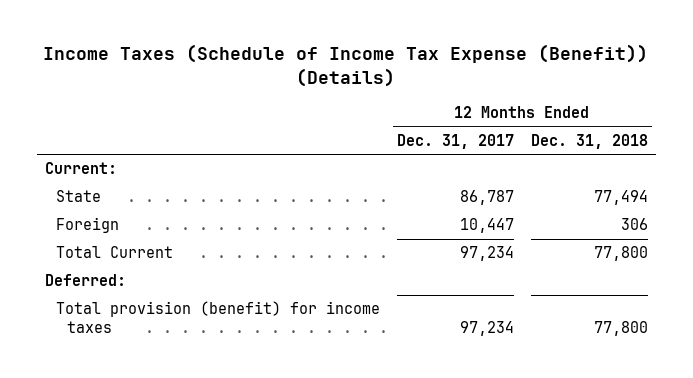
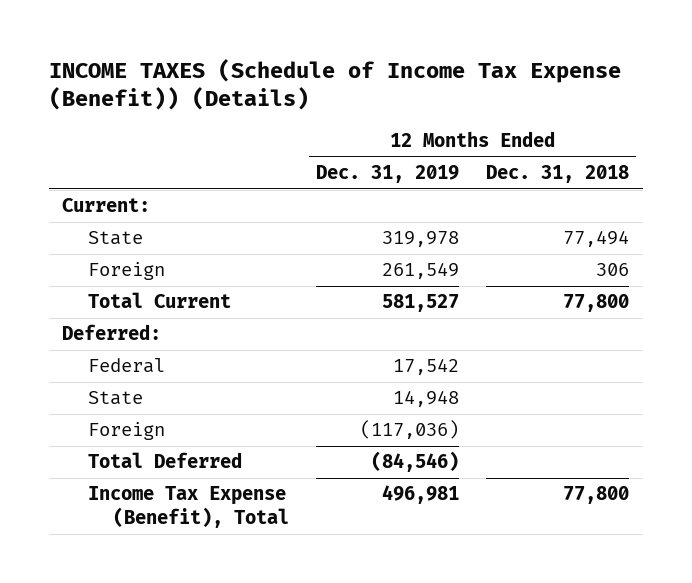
- Income Taxes (Schedule of Income Tax Expense (Benefit)) (Details)
+ INCOME TAXES (Schedule of Income Tax Expense (Benefit)) (Details)
- | 12 Months Ended Dec. 31, 2017 | 12 Months Ended Dec. 31, 2018
+ | 12 Months Ended Dec. 31, 2019 | 12 Months Ended Dec. 31, 2018
- Total provision (benefit) for income taxes | 97,234 | 77,800
+ Federal | 17,542 |
+ State | 14,948 |
+ Foreign | (117,036) |
+ Total Deferred | (84,546) |
+ Income Tax Expense (Benefit), Total | 496,981 | 77,800

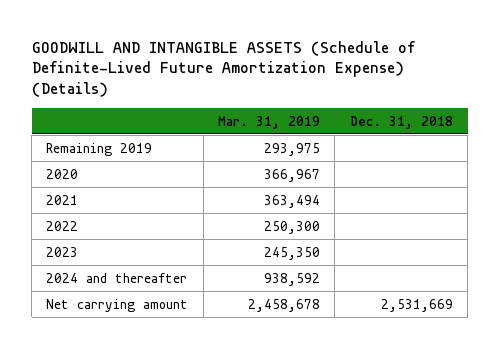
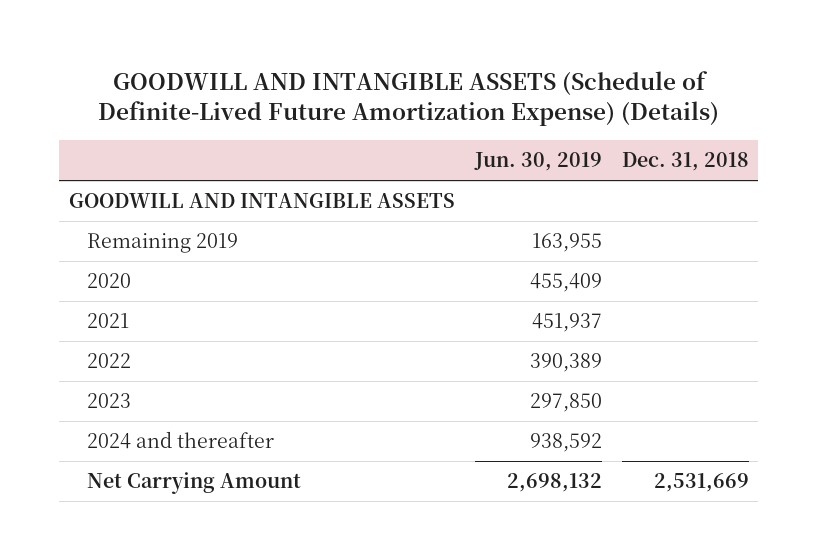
- | Mar. 31, 2019 | Dec. 31, 2018
+ | Jun. 30, 2019 | Dec. 31, 2018
+ GOODWILL AND INTANGIBLE ASSETS
- Net carrying amount | 2,458,678 | 2,531,669
+ Net Carrying Amount | 2,698,132 | 2,531,669

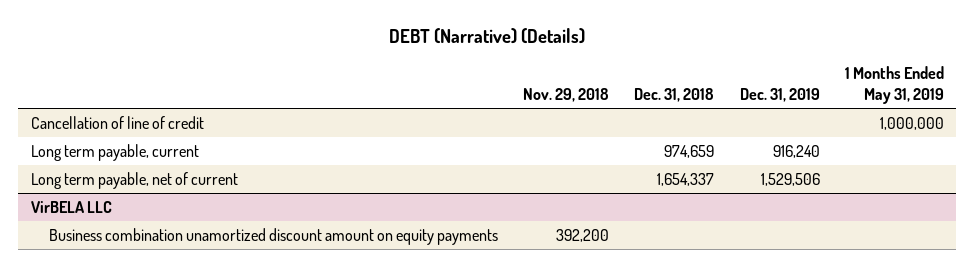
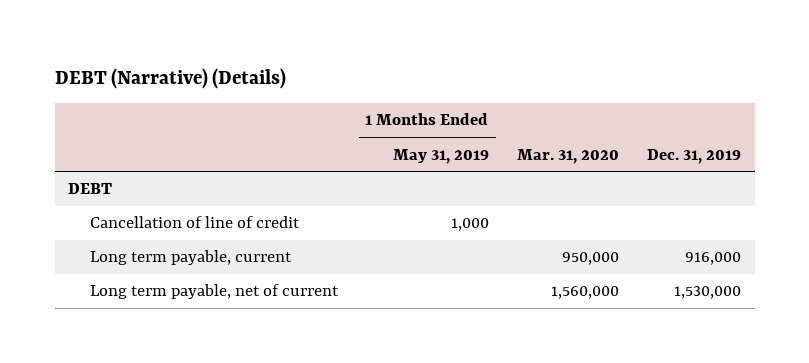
- | Nov. 29, 2018 | Dec. 31, 2018 | Dec. 31, 2019 | 1 Months Ended May 31, 2019
+ | 1 Months Ended May 31, 2019 | Mar. 31, 2020 | Dec. 31, 2019
- Cancellation of line of credit | | | | 1,000,000
- Long term payable, current | | 974,659 | 916,240 |
- Long term payable, net of current | | 1,654,337 | 1,529,506 |
- VirBELA LLC
- Business combination unamortized discount amount on equity payments | 392,200 | | |
+ DEBT
+ Cancellation of line of credit | 1,000 | |
+ Long term payable, current | | 950,000 | 916,000
+ Long term payable, net of current | | 1,560,000 | 1,530,000

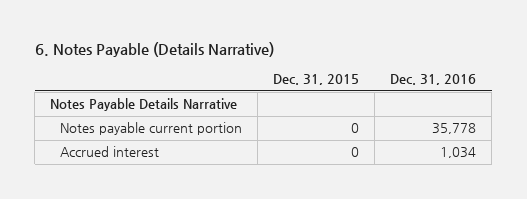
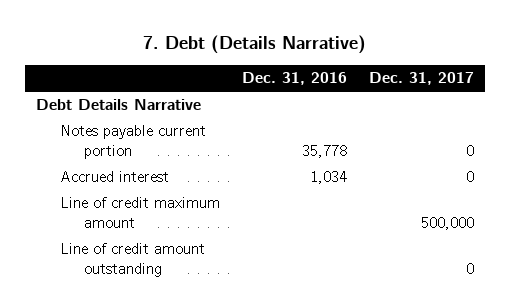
- 6. Notes Payable (Details Narrative)
+ 7. Debt (Details Narrative)
- | Dec. 31, 2015 | Dec. 31, 2016
+ | Dec. 31, 2016 | Dec. 31, 2017
- Notes Payable Details Narrative
+ Debt Details Narrative
+ Line of credit maximum amount | | 500,000
+ Line of credit amount outstanding | | 0

